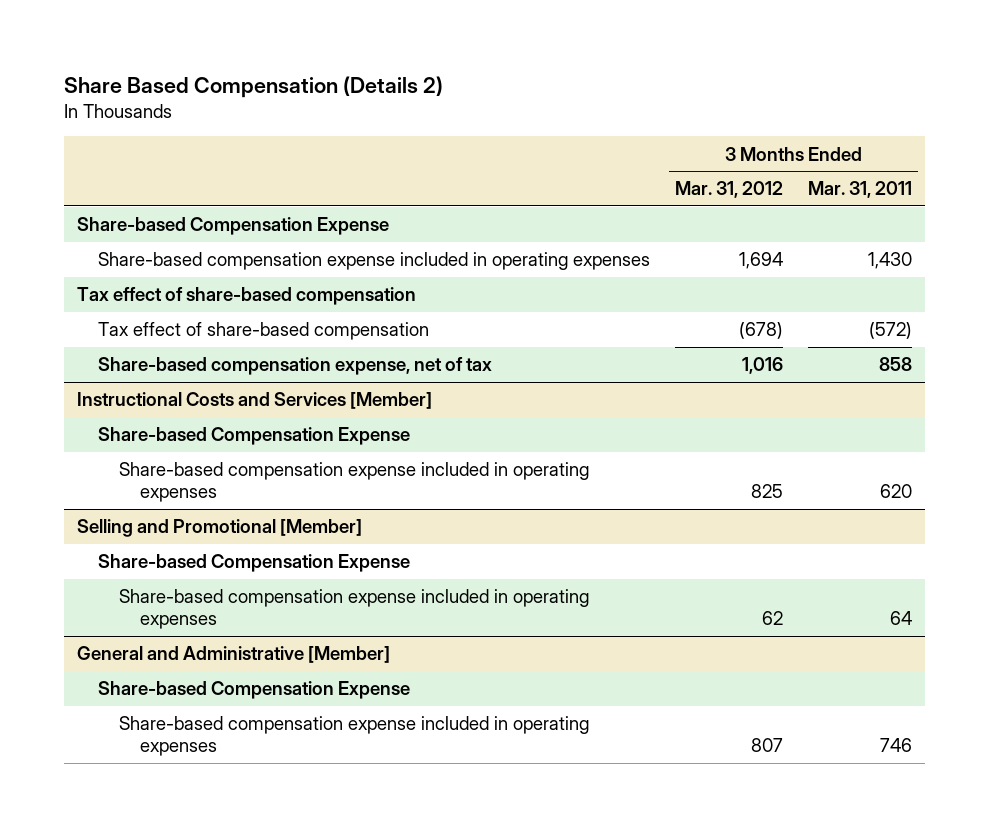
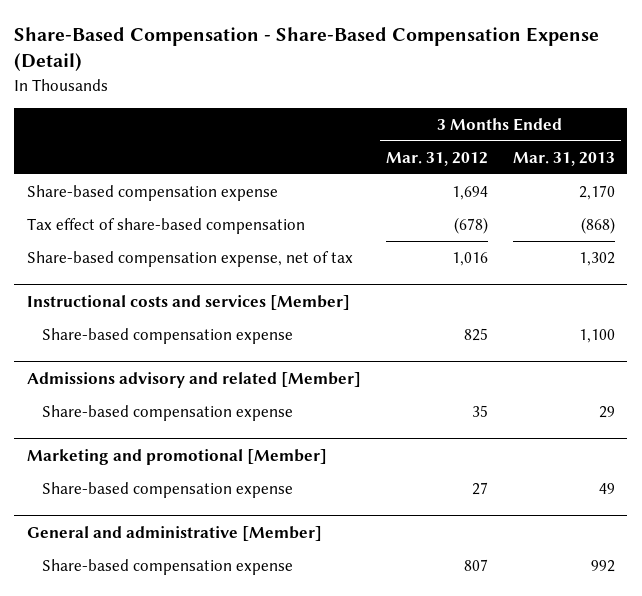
- Share Based Compensation (Details 2)
+ Share-Based Compensation - Share-Based Compensation Expense (Detail)
- | 3 Months Ended Mar. 31, 2012 | 3 Months Ended Mar. 31, 2011
+ | 3 Months Ended Mar. 31, 2012 | 3 Months Ended Mar. 31, 2013
- Share-based Compensation Expense
- Share-based compensation expense included in operating expenses | 1,694 | 1,430
- Tax effect of share-based compensation
+ Share-based compensation expense | 1,694 | 2,170
- Instructional Costs and Services [Member]
- Share-based Compensation Expense
- Share-based compensation expense included in operating expenses | 825 | 620
- Selling and Promotional [Member]
- Share-based Compensation Expense
- Share-based compensation expense included in operating expenses | 62 | 64
- General and Administrative [Member]
- Share-based Compensation Expense
- Share-based compensation expense included in operating expenses | 807 | 746
+ Instructional costs and services [Member]
+ Share-based compensation expense | 825 | 1,100
+ Admissions advisory and related [Member]
+ Share-based compensation expense | 35 | 29
+ Marketing and promotional [Member]
+ Share-based compensation expense | 27 | 49
+ General and administrative [Member]
+ Share-based compensation expense | 807 | 992

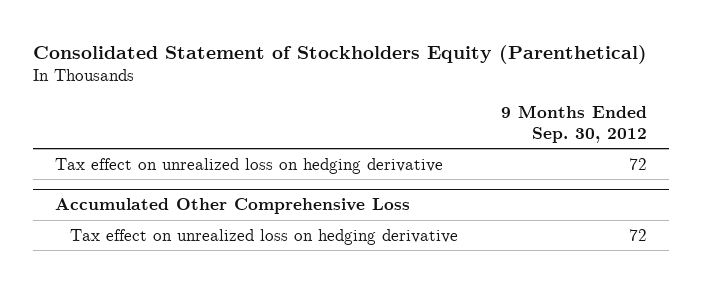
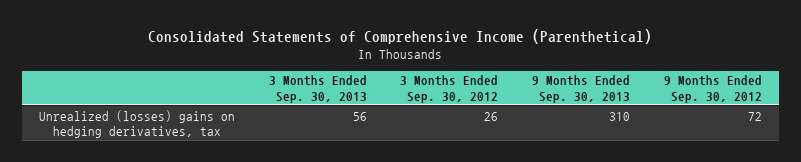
- Consolidated Statement of Stockholders Equity (Parenthetical)
+ Consolidated Statements of Comprehensive Income (Parenthetical)
- | 9 Months Ended Sep. 30, 2012
+ | 3 Months Ended Sep. 30, 2013 | 3 Months Ended Sep. 30, 2012 | 9 Months Ended Sep. 30, 2013 | 9 Months Ended Sep. 30, 2012
- Tax effect on unrealized loss on hedging derivative | 72
- Accumulated Other Comprehensive Loss
- Tax effect on unrealized loss on hedging derivative | 72
+ Unrealized (losses) gains on hedging derivatives, tax | 56 | 26 | 310 | 72

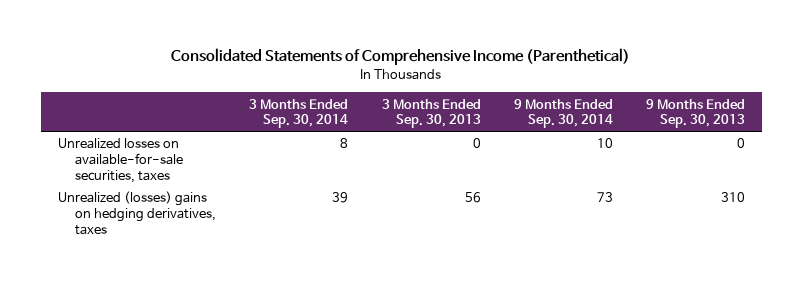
- | 3 Months Ended Sep. 30, 2013 | 3 Months Ended Sep. 30, 2012 | 9 Months Ended Sep. 30, 2013 | 9 Months Ended Sep. 30, 2012
+ | 3 Months Ended Sep. 30, 2014 | 3 Months Ended Sep. 30, 2013 | 9 Months Ended Sep. 30, 2014 | 9 Months Ended Sep. 30, 2013
- Unrealized (losses) gains on hedging derivatives, tax | 56 | 26 | 310 | 72
+ Unrealized losses on available-for-sale securities, taxes | 8 | 0 | 10 | 0
+ Unrealized (losses) gains on hedging derivatives, taxes | 39 | 56 | 73 | 310

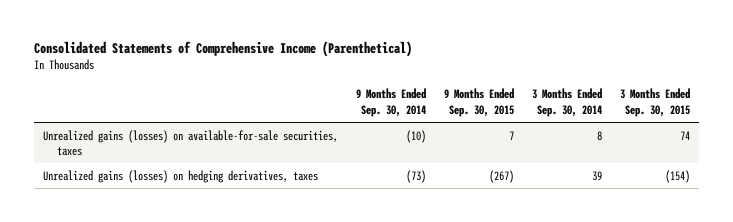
- | 3 Months Ended Sep. 30, 2014 | 3 Months Ended Sep. 30, 2013 | 9 Months Ended Sep. 30, 2014 | 9 Months Ended Sep. 30, 2013
+ | 9 Months Ended Sep. 30, 2014 | 9 Months Ended Sep. 30, 2015 | 3 Months Ended Sep. 30, 2014 | 3 Months Ended Sep. 30, 2015
- Unrealized losses on available-for-sale securities, taxes | 8 | 0 | 10 | 0
- Unrealized (losses) gains on hedging derivatives, taxes | 39 | 56 | 73 | 310
+ Unrealized gains (losses) on available-for-sale securities, taxes | (10) | 7 | 8 | 74
+ Unrealized gains (losses) on hedging derivatives, taxes | (73) | (267) | 39 | (154)

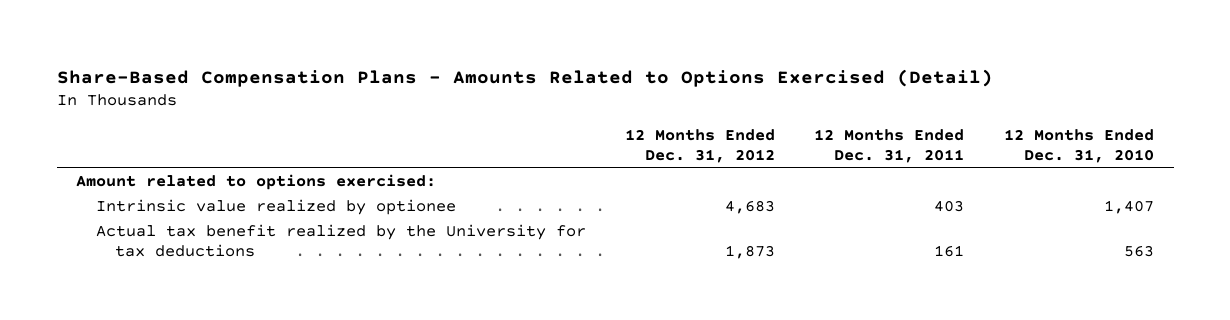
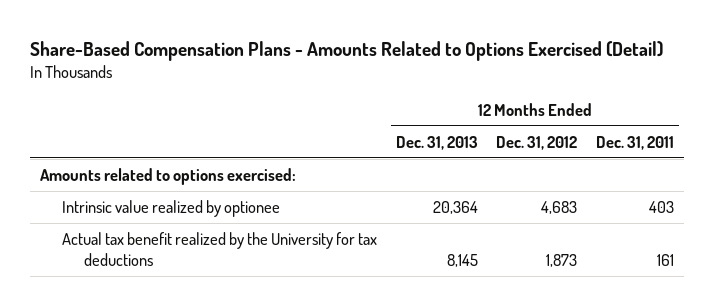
- | 12 Months Ended Dec. 31, 2012 | 12 Months Ended Dec. 31, 2011 | 12 Months Ended Dec. 31, 2010
+ | 12 Months Ended Dec. 31, 2013 | 12 Months Ended Dec. 31, 2012 | 12 Months Ended Dec. 31, 2011
- Amount related to options exercised:
+ Amounts related to options exercised:

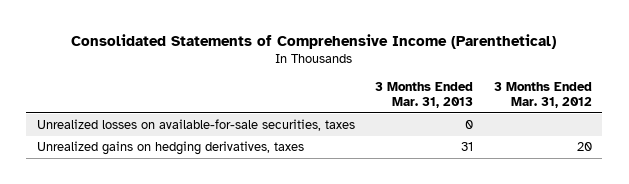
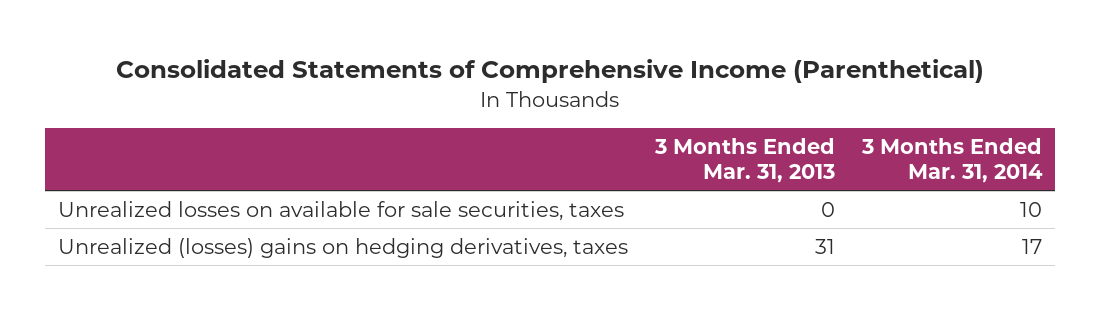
- | 3 Months Ended Mar. 31, 2013 | 3 Months Ended Mar. 31, 2012
+ | 3 Months Ended Mar. 31, 2013 | 3 Months Ended Mar. 31, 2014
- Unrealized losses on available-for-sale securities, taxes | 0 |
- Unrealized gains on hedging derivatives, taxes | 31 | 20
+ Unrealized losses on available for sale securities, taxes | 0 | 10
+ Unrealized (losses) gains on hedging derivatives, taxes | 31 | 17

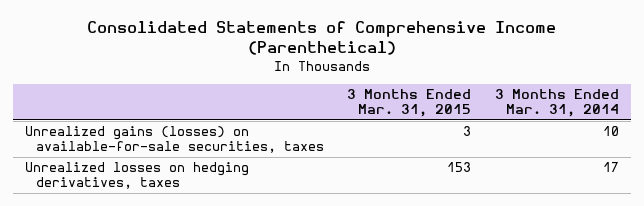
- | 3 Months Ended Mar. 31, 2013 | 3 Months Ended Mar. 31, 2014
+ | 3 Months Ended Mar. 31, 2015 | 3 Months Ended Mar. 31, 2014
- Unrealized losses on available for sale securities, taxes | 0 | 10
- Unrealized (losses) gains on hedging derivatives, taxes | 31 | 17
+ Unrealized gains (losses) on available-for-sale securities, taxes | 3 | 10
+ Unrealized losses on hedging derivatives, taxes | 153 | 17

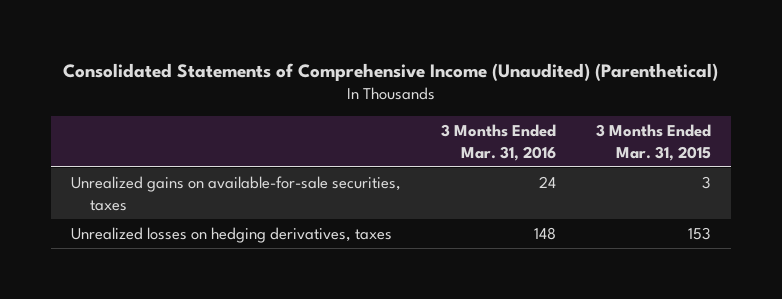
- Consolidated Statements of Comprehensive Income (Parenthetical)
+ Consolidated Statements of Comprehensive Income (Unaudited) (Parenthetical)
- | 3 Months Ended Mar. 31, 2015 | 3 Months Ended Mar. 31, 2014
+ | 3 Months Ended Mar. 31, 2016 | 3 Months Ended Mar. 31, 2015
- Unrealized gains (losses) on available-for-sale securities, taxes | 3 | 10
+ Unrealized gains on available-for-sale securities, taxes | 24 | 3

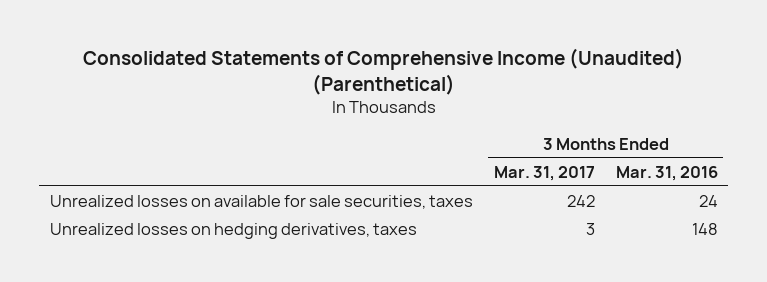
- | 3 Months Ended Mar. 31, 2016 | 3 Months Ended Mar. 31, 2015
+ | 3 Months Ended Mar. 31, 2017 | 3 Months Ended Mar. 31, 2016
- Unrealized gains on available-for-sale securities, taxes | 24 | 3
+ Unrealized losses on available for sale securities, taxes | 242 | 24

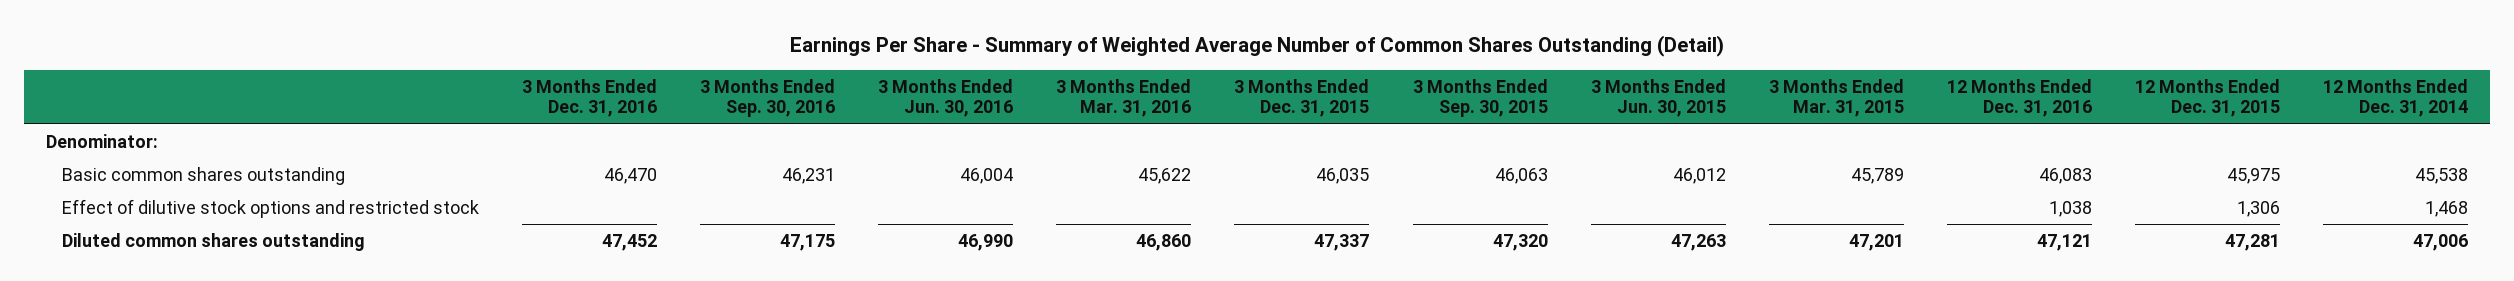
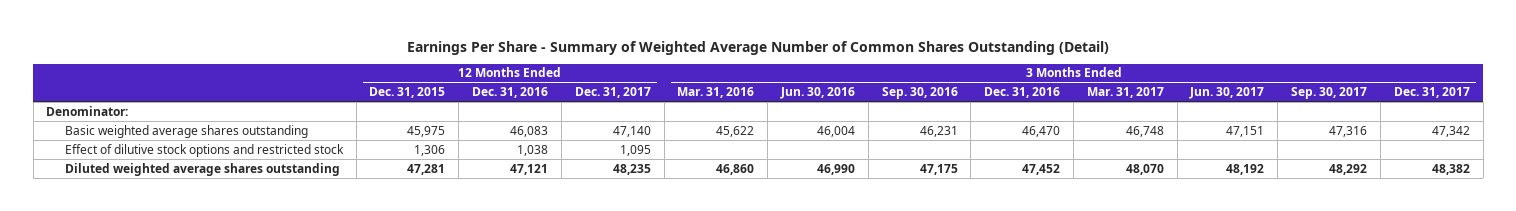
- | 3 Months Ended Dec. 31, 2016 | 3 Months Ended Sep. 30, 2016 | 3 Months Ended Jun. 30, 2016 | 3 Months Ended Mar. 31, 2016 | 3 Months Ended Dec. 31, 2015 | 3 Months Ended Sep. 30, 2015 | 3 Months Ended Jun. 30, 2015 | 3 Months Ended Mar. 31, 2015 | 12 Months Ended Dec. 31, 2016 | 12 Months Ended Dec. 31, 2015 | 12 Months Ended Dec. 31, 2014
+ | 12 Months Ended Dec. 31, 2015 | 12 Months Ended Dec. 31, 2016 | 12 Months Ended Dec. 31, 2017 | 3 Months Ended Mar. 31, 2016 | 3 Months Ended Jun. 30, 2016 | 3 Months Ended Sep. 30, 2016 | 3 Months Ended Dec. 31, 2016 | 3 Months Ended Mar. 31, 2017 | 3 Months Ended Jun. 30, 2017 | 3 Months Ended Sep. 30, 2017 | 3 Months Ended Dec. 31, 2017
- Basic common shares outstanding | 46,470 | 46,231 | 46,004 | 45,622 | 46,035 | 46,063 | 46,012 | 45,789 | 46,083 | 45,975 | 45,538
+ Basic weighted average shares outstanding | 45,975 | 46,083 | 47,140 | 45,622 | 46,004 | 46,231 | 46,470 | 46,748 | 47,151 | 47,316 | 47,342
- Diluted common shares outstanding | 47,452 | 47,175 | 46,990 | 46,860 | 47,337 | 47,320 | 47,263 | 47,201 | 47,121 | 47,281 | 47,006
+ Diluted weighted average shares outstanding | 47,281 | 47,121 | 48,235 | 46,860 | 46,990 | 47,175 | 47,452 | 48,070 | 48,192 | 48,292 | 48,382

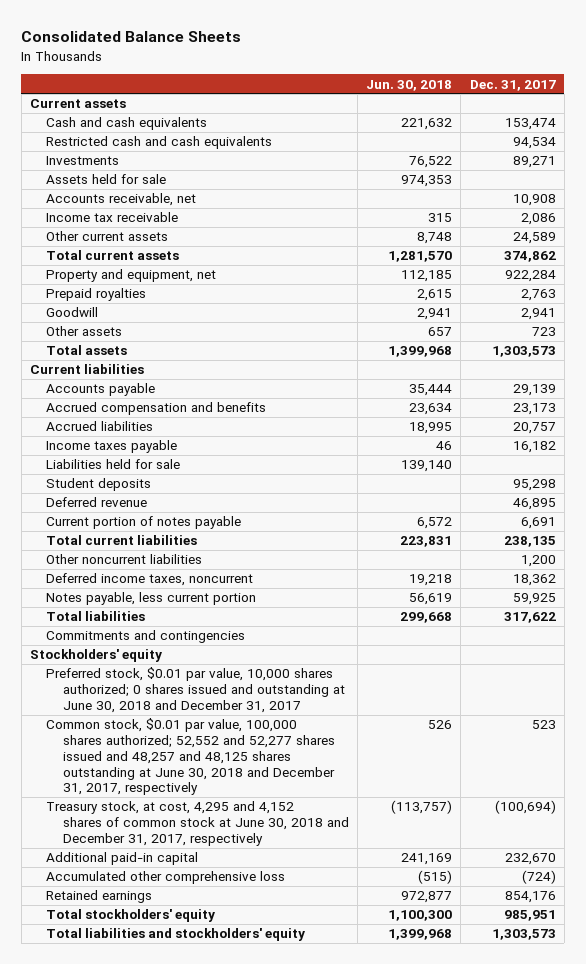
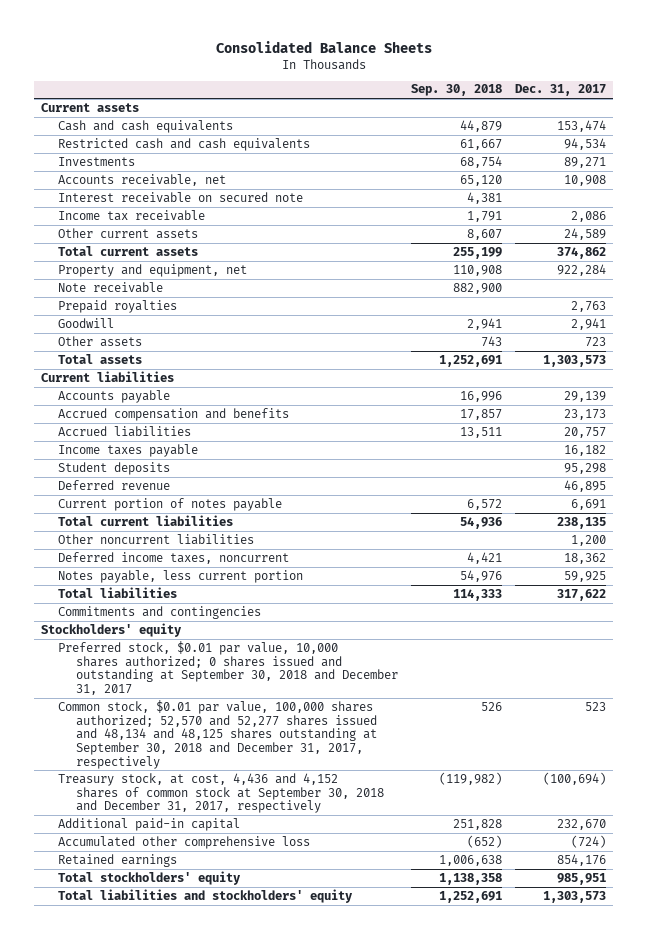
- | Jun. 30, 2018 | Dec. 31, 2017
+ | Sep. 30, 2018 | Dec. 31, 2017
- Assets held for sale | 974,353 |
+ Interest receivable on secured note | 4,381 |
+ Note receivable | 882,900 |
- Liabilities held for sale | 139,140 |
- Preferred stock, $0.01 par value, 10,000 shares authorized; 0 shares issued and outstanding at June 30, 2018 and December 31, 2017
- Common stock, $0.01 par value, 100,000 shares authorized; 52,552 and 52,277 shares issued and 48,257 and 48,125 shares outstanding at June 30, 2018 and December 31, 2017, respectively | 526 | 523
- Treasury stock, at cost, 4,295 and 4,152 shares of common stock at June 30, 2018 and December 31, 2017, respectively | (113,757) | (100,694)
+ Preferred stock, $0.01 par value, 10,000 shares authorized; 0 shares issued and outstanding at September 30, 2018 and December 31, 2017
+ Common stock, $0.01 par value, 100,000 shares authorized; 52,570 and 52,277 shares issued and 48,134 and 48,125 shares outstanding at September 30, 2018 and December 31, 2017, respectively | 526 | 523
+ Treasury stock, at cost, 4,436 and 4,152 shares of common stock at September 30, 2018 and December 31, 2017, respectively | (119,982) | (100,694)

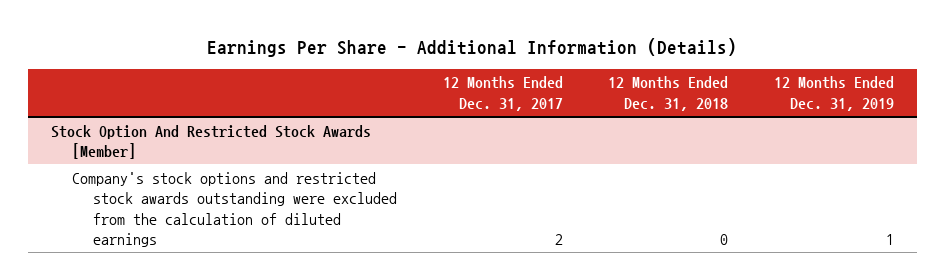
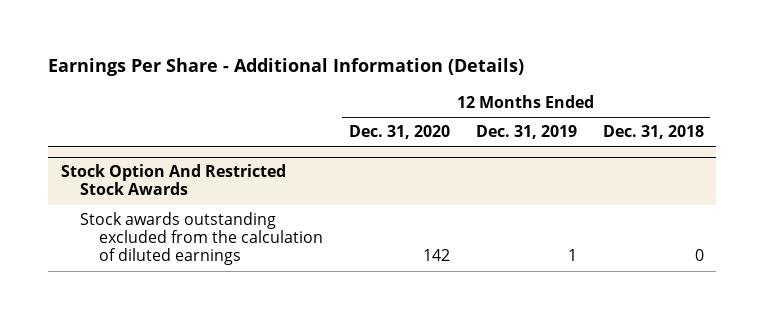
- | 12 Months Ended Dec. 31, 2017 | 12 Months Ended Dec. 31, 2018 | 12 Months Ended Dec. 31, 2019
+ | 12 Months Ended Dec. 31, 2020 | 12 Months Ended Dec. 31, 2019 | 12 Months Ended Dec. 31, 2018
- Stock Option And Restricted Stock Awards [Member]
- Company's stock options and restricted stock awards outstanding were excluded from the calculation of diluted earnings | 2 | 0 | 1
+ Stock Option And Restricted Stock Awards
+ Stock awards outstanding excluded from the calculation of diluted earnings | 142 | 1 | 0

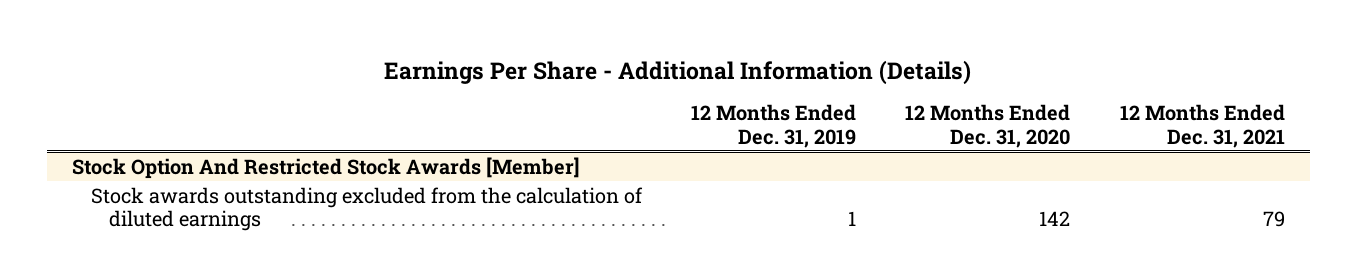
- | 12 Months Ended Dec. 31, 2020 | 12 Months Ended Dec. 31, 2019 | 12 Months Ended Dec. 31, 2018
+ | 12 Months Ended Dec. 31, 2019 | 12 Months Ended Dec. 31, 2020 | 12 Months Ended Dec. 31, 2021
- Stock Option And Restricted Stock Awards
+ Stock Option And Restricted Stock Awards [Member]

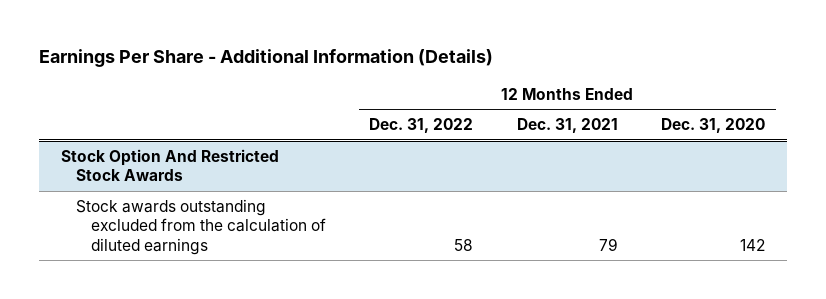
- | 12 Months Ended Dec. 31, 2019 | 12 Months Ended Dec. 31, 2020 | 12 Months Ended Dec. 31, 2021
+ | 12 Months Ended Dec. 31, 2022 | 12 Months Ended Dec. 31, 2021 | 12 Months Ended Dec. 31, 2020
- Stock Option And Restricted Stock Awards [Member]
+ Stock Option And Restricted Stock Awards

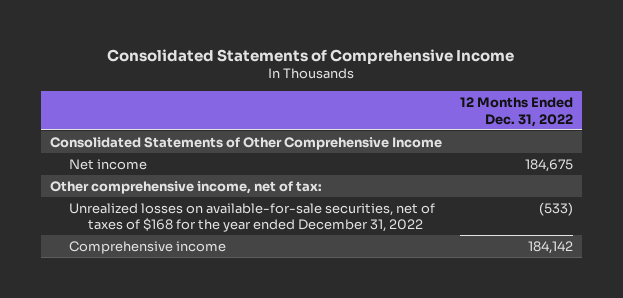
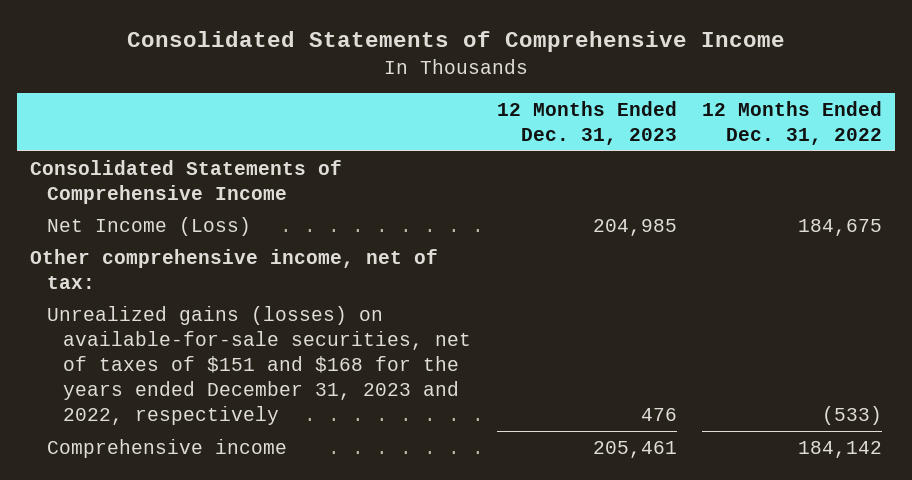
- | 12 Months Ended Dec. 31, 2022
+ | 12 Months Ended Dec. 31, 2023 | 12 Months Ended Dec. 31, 2022
- Consolidated Statements of Other Comprehensive Income
- Net income | 184,675
+ Consolidated Statements of Comprehensive Income
+ Net Income (Loss) | 204,985 | 184,675
- Unrealized losses on available-for-sale securities, net of taxes of $168 for the year ended December 31, 2022 | (533)
+ Unrealized gains (losses) on available-for-sale securities, net of taxes of $151 and $168 for the years ended December 31, 2023 and 2022, respectively | 476 | (533)

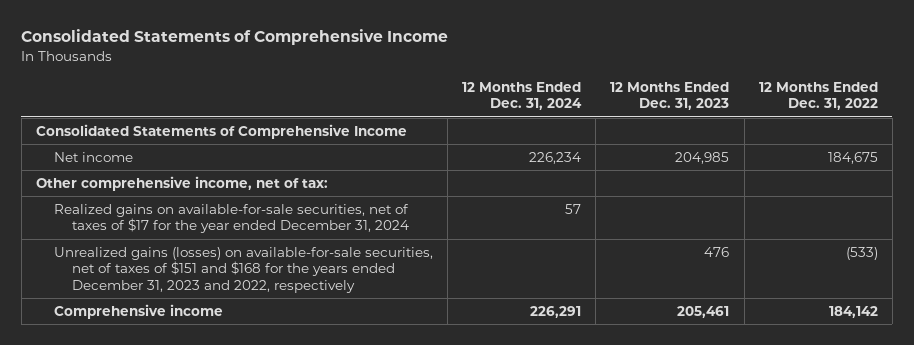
- | 12 Months Ended Dec. 31, 2023 | 12 Months Ended Dec. 31, 2022
+ | 12 Months Ended Dec. 31, 2024 | 12 Months Ended Dec. 31, 2023 | 12 Months Ended Dec. 31, 2022
- Net Income (Loss) | 204,985 | 184,675
+ Net income | 226,234 | 204,985 | 184,675
+ Realized gains on available-for-sale securities, net of taxes of $17 for the year ended December 31, 2024 | 57 | |

